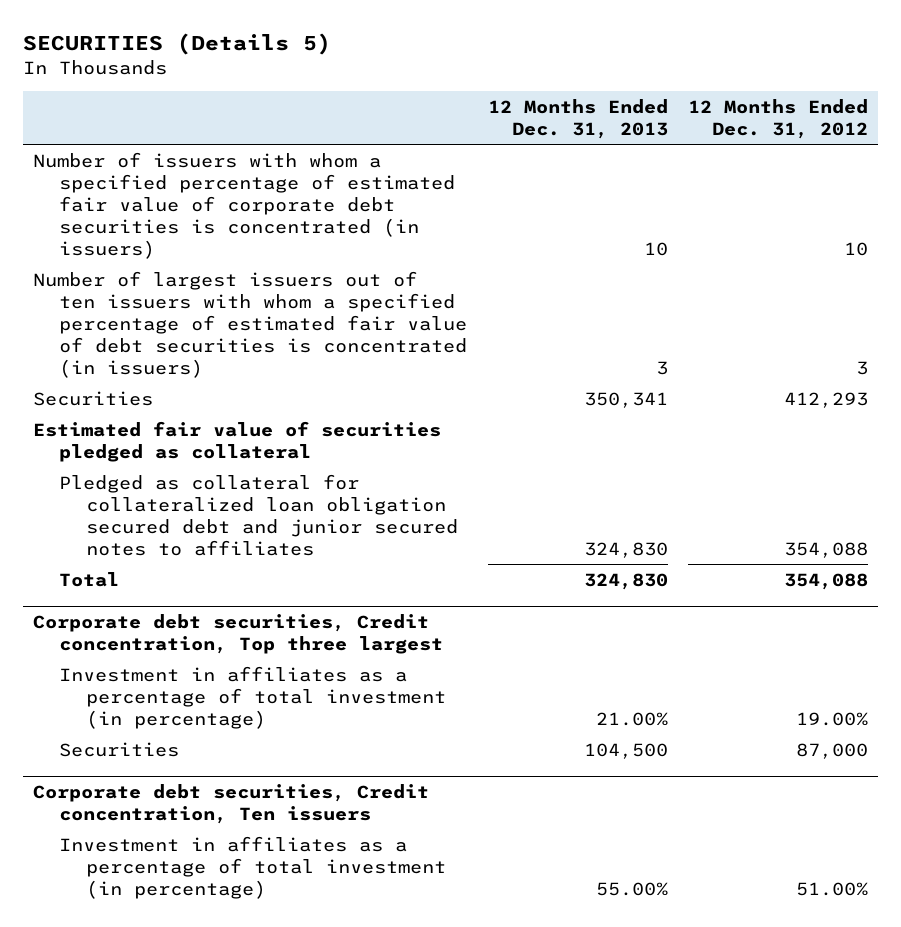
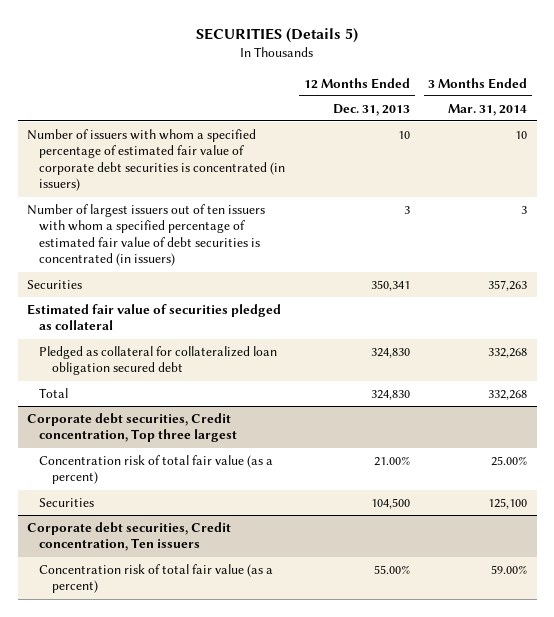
- | 12 Months Ended Dec. 31, 2013 | 12 Months Ended Dec. 31, 2012
+ | 12 Months Ended Dec. 31, 2013 | 3 Months Ended Mar. 31, 2014
- Pledged as collateral for collateralized loan obligation secured debt and junior secured notes to affiliates | 324,830 | 354,088
+ Pledged as collateral for collateralized loan obligation secured debt | 324,830 | 332,268
@ Corporate debt securities, Credit concentration, Top three largest
- Investment in affiliates as a percentage of total investment (in percentage) | 21.00% | 19.00%
+ Concentration risk of total fair value (as a percent) | 21.00% | 25.00%
@ Corporate debt securities, Credit concentration, Ten issuers
- Investment in affiliates as a percentage of total investment (in percentage) | 55.00% | 51.00%
+ Concentration risk of total fair value (as a percent) | 55.00% | 59.00%

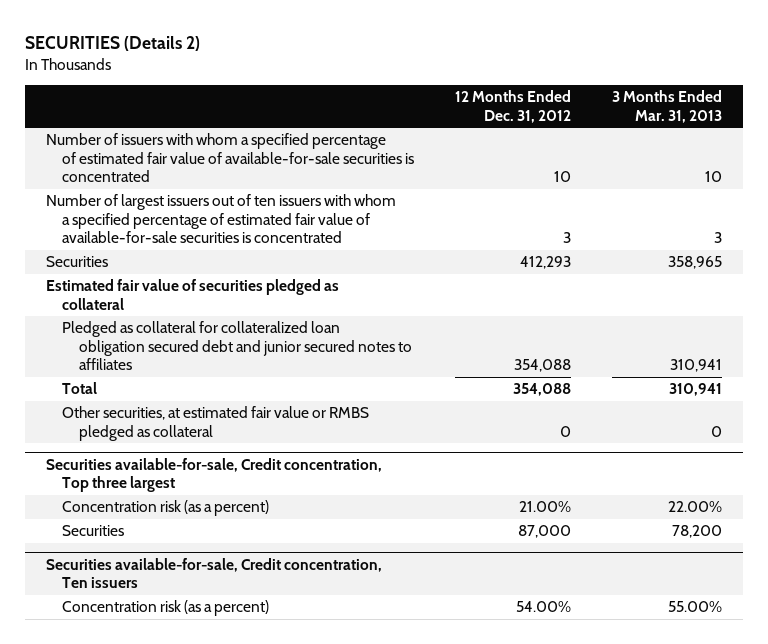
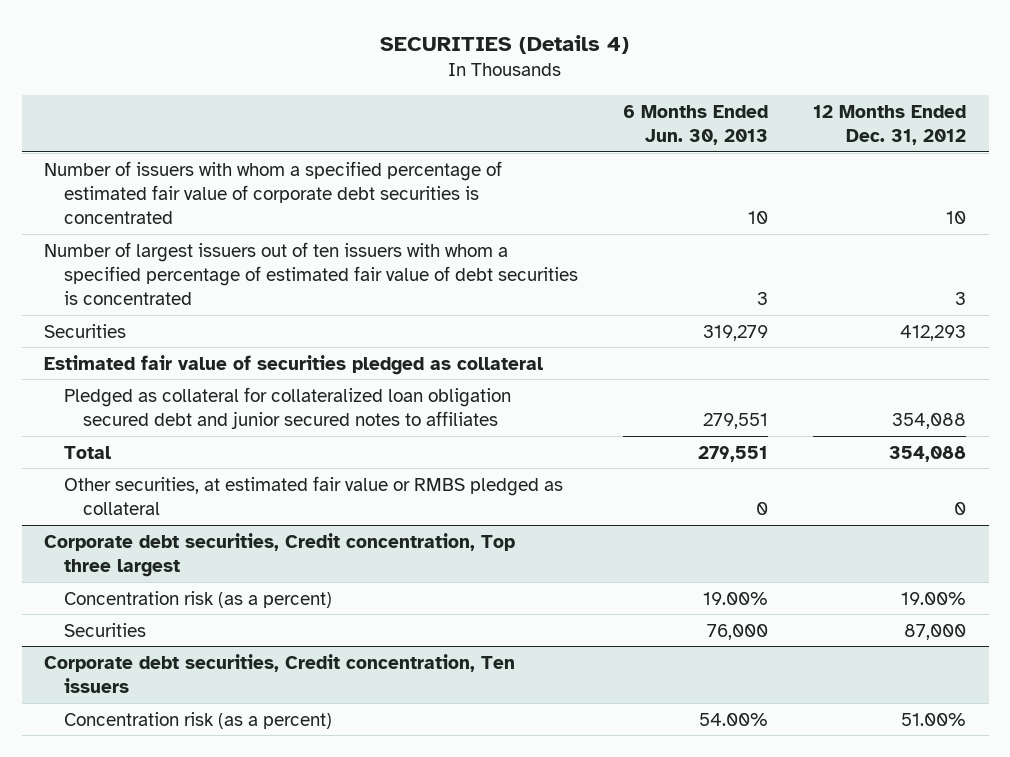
- SECURITIES (Details 2)
+ SECURITIES (Details 4)
- | 12 Months Ended Dec. 31, 2012 | 3 Months Ended Mar. 31, 2013
+ | 6 Months Ended Jun. 30, 2013 | 12 Months Ended Dec. 31, 2012
- Number of issuers with whom a specified percentage of estimated fair value of available-for-sale securities is concentrated | 10 | 10
- Number of largest issuers out of ten issuers with whom a specified percentage of estimated fair value of available-for-sale securities is concentrated | 3 | 3
+ Number of issuers with whom a specified percentage of estimated fair value of corporate debt securities is concentrated | 10 | 10
+ Number of largest issuers out of ten issuers with whom a specified percentage of estimated fair value of debt securities is concentrated | 3 | 3
- Securities available-for-sale, Credit concentration, Top three largest
- Concentration risk (as a percent) | 21.00% | 22.00%
+ Corporate debt securities, Credit concentration, Top three largest
+ Concentration risk (as a percent) | 19.00% | 19.00%
- Securities available-for-sale, Credit concentration, Ten issuers
- Concentration risk (as a percent) | 54.00% | 55.00%
+ Corporate debt securities, Credit concentration, Ten issuers
+ Concentration risk (as a percent) | 54.00% | 51.00%

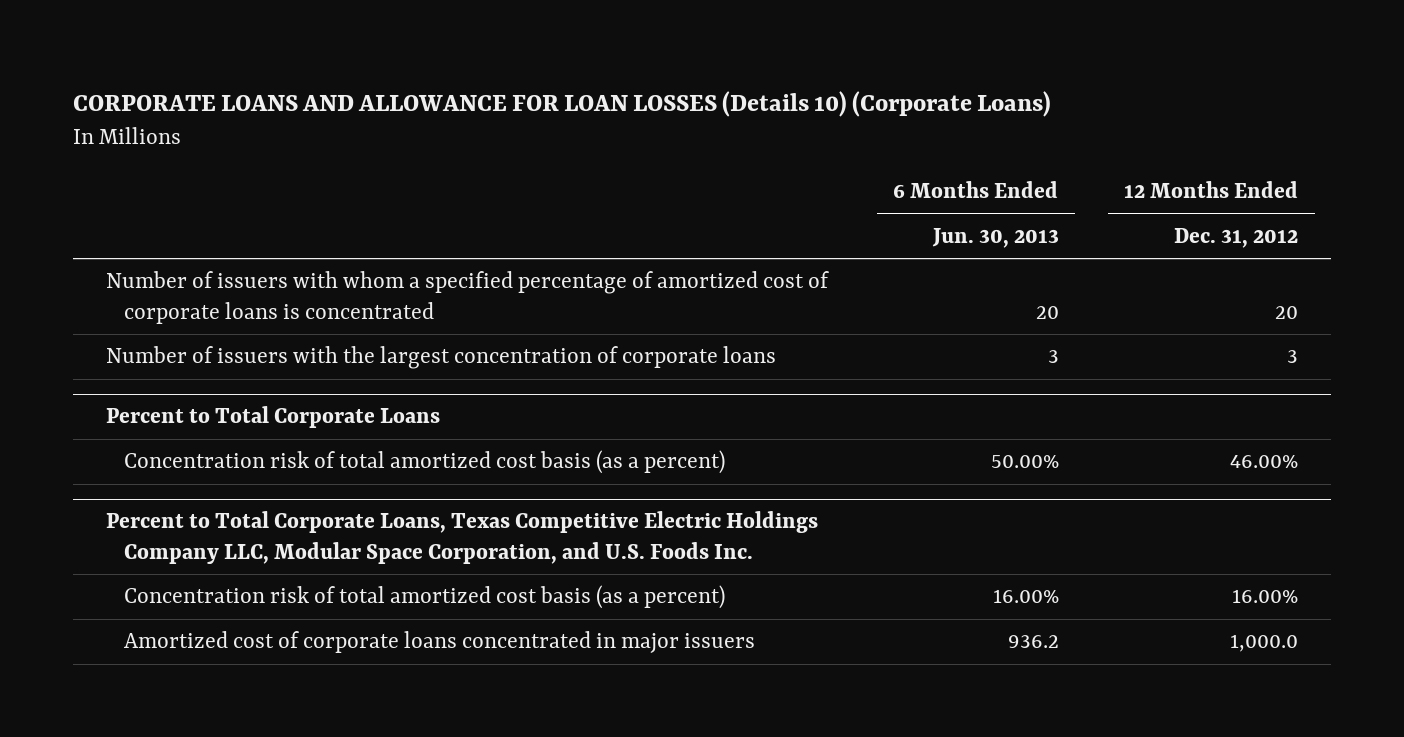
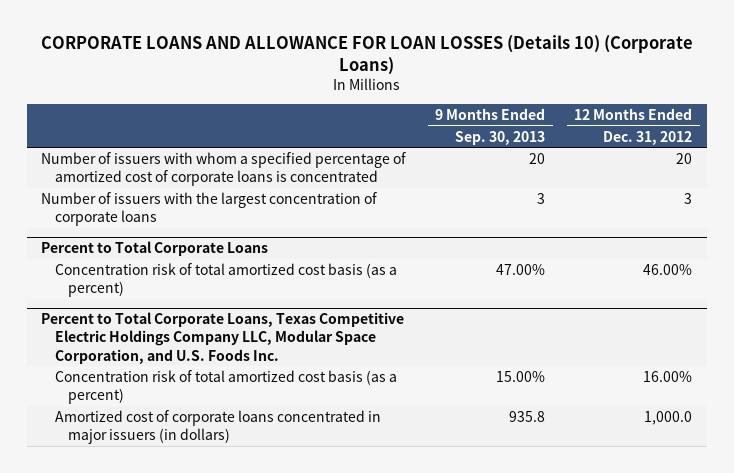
- | 6 Months Ended Jun. 30, 2013 | 12 Months Ended Dec. 31, 2012
+ | 9 Months Ended Sep. 30, 2013 | 12 Months Ended Dec. 31, 2012
@ Percent to Total Corporate Loans, Texas Competitive Electric Holdings Company LLC, Modular Space Corporation, and U.S. Foods Inc.
- Amortized cost of corporate loans concentrated in major issuers | 936.2 | 1,000.0
+ Amortized cost of corporate loans concentrated in major issuers (in dollars) | 935.8 | 1,000.0

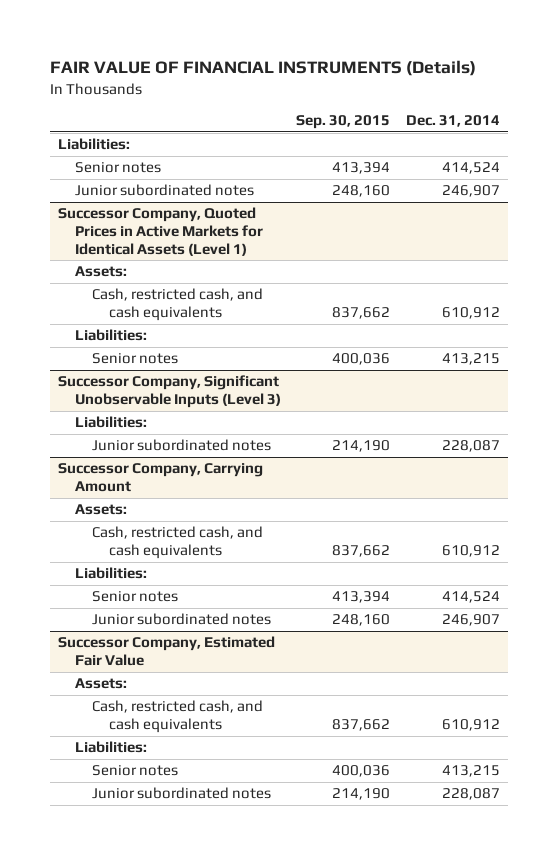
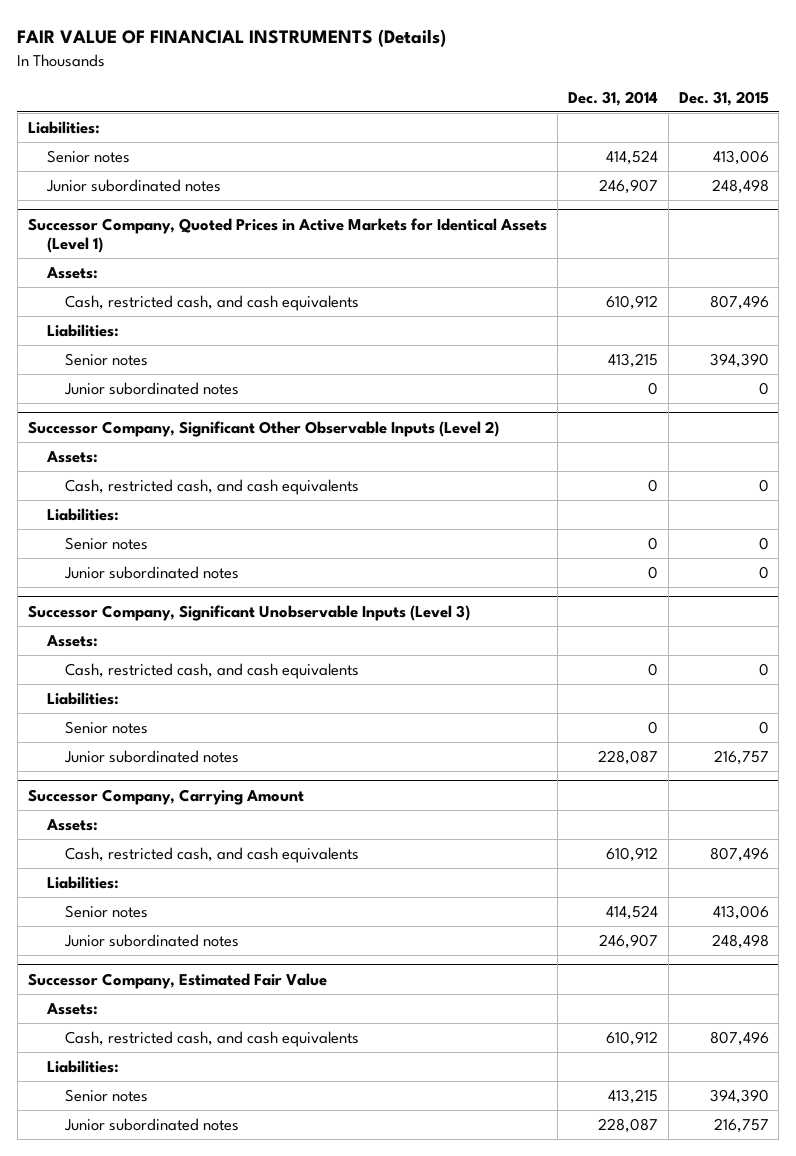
- | Sep. 30, 2015 | Dec. 31, 2014
+ | Dec. 31, 2014 | Dec. 31, 2015
@ Successor Company, Quoted Prices in Active Markets for Identical Assets (Level 1)
+ Junior subordinated notes | 0 | 0
+ Successor Company, Significant Other Observable Inputs (Level 2)
+ Assets:
+ Cash, restricted cash, and cash equivalents | 0 | 0
+ Liabilities:
+ Senior notes | 0 | 0
+ Junior subordinated notes | 0 | 0
@ Successor Company, Significant Unobservable Inputs (Level 3)
+ Assets:
+ Cash, restricted cash, and cash equivalents | 0 | 0
+ Senior notes | 0 | 0

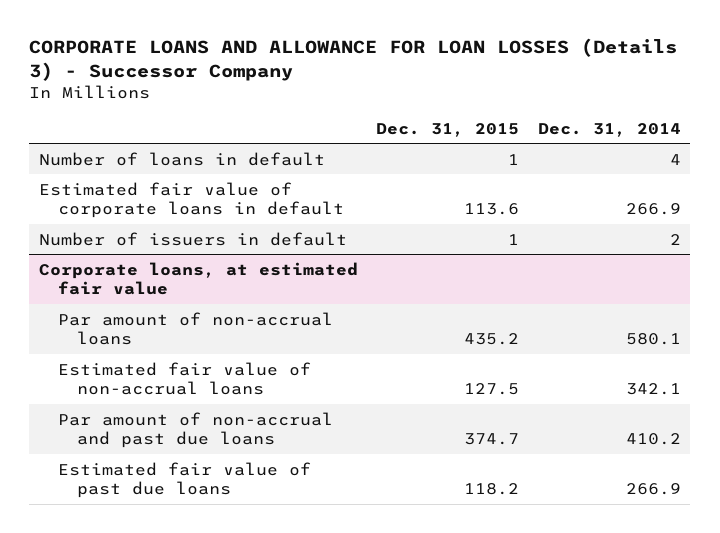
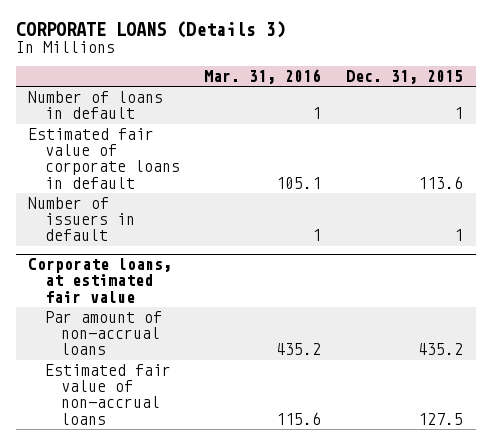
- CORPORATE LOANS AND ALLOWANCE FOR LOAN LOSSES (Details 3) - Successor Company
+ CORPORATE LOANS (Details 3)
- | Dec. 31, 2015 | Dec. 31, 2014
+ | Mar. 31, 2016 | Dec. 31, 2015
@ Corporate loans, at estimated fair value
- Par amount of non-accrual and past due loans | 374.7 | 410.2
- Estimated fair value of past due loans | 118.2 | 266.9

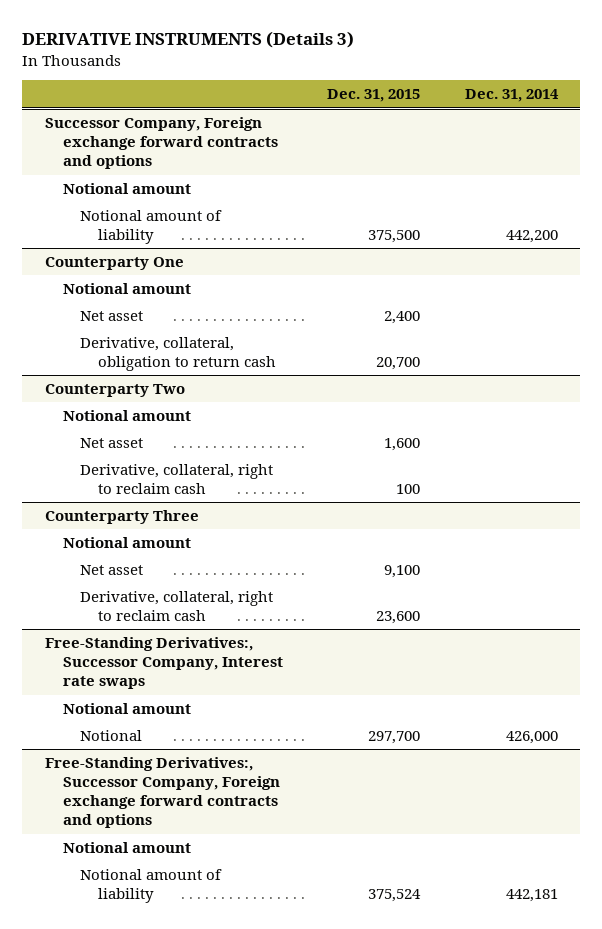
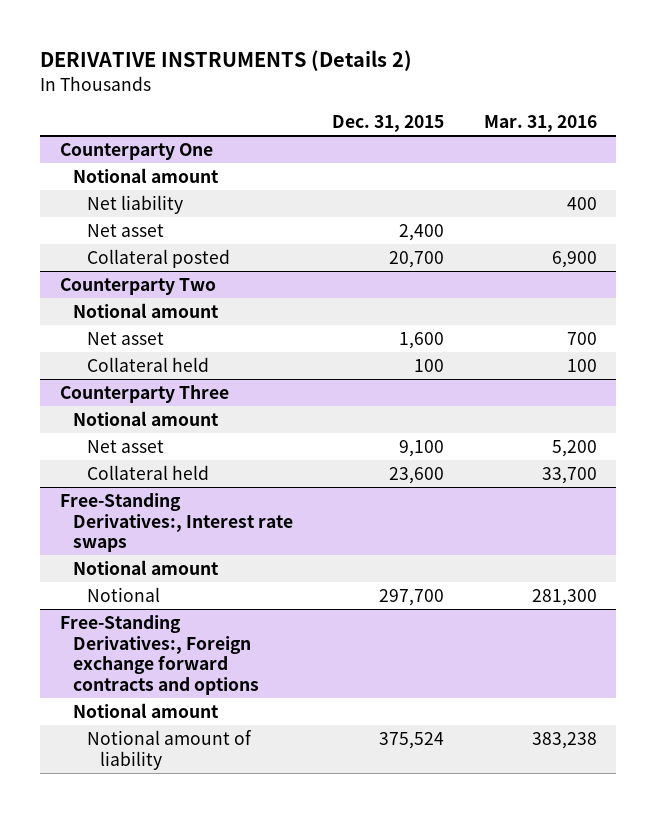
- DERIVATIVE INSTRUMENTS (Details 3)
+ DERIVATIVE INSTRUMENTS (Details 2)
- | Dec. 31, 2015 | Dec. 31, 2014
+ | Dec. 31, 2015 | Mar. 31, 2016
- Successor Company, Foreign exchange forward contracts and options
- Notional amount
- Notional amount of liability | 375,500 | 442,200
@ Counterparty One
+ Net liability | | 400
- Derivative, collateral, obligation to return cash | 20,700 |
+ Collateral posted | 20,700 | 6,900
@ Counterparty Two
- Derivative, collateral, right to reclaim cash | 100 |
+ Collateral held | 100 | 100
@ Counterparty Three
- Derivative, collateral, right to reclaim cash | 23,600 |
- Free-Standing Derivatives:, Successor Company, Interest rate swaps
@ Counterparty Three
+ Collateral held | 23,600 | 33,700
+ Free-Standing Derivatives:, Interest rate swaps
- Free-Standing Derivatives:, Successor Company, Foreign exchange forward contracts and options
+ Free-Standing Derivatives:, Foreign exchange forward contracts and options

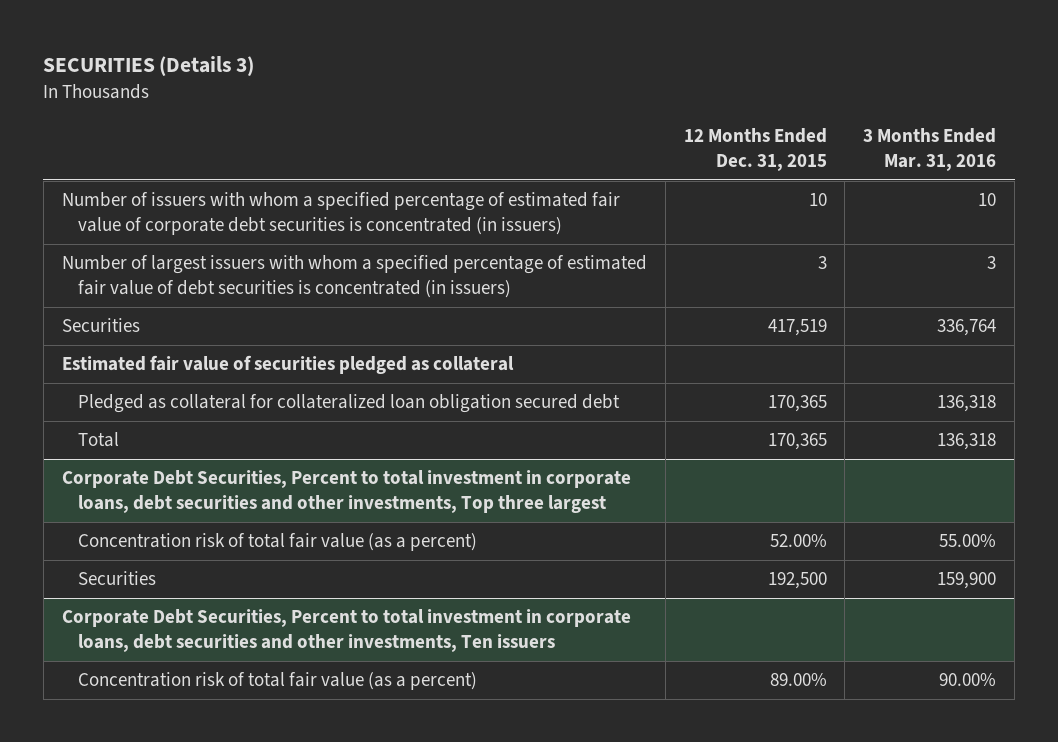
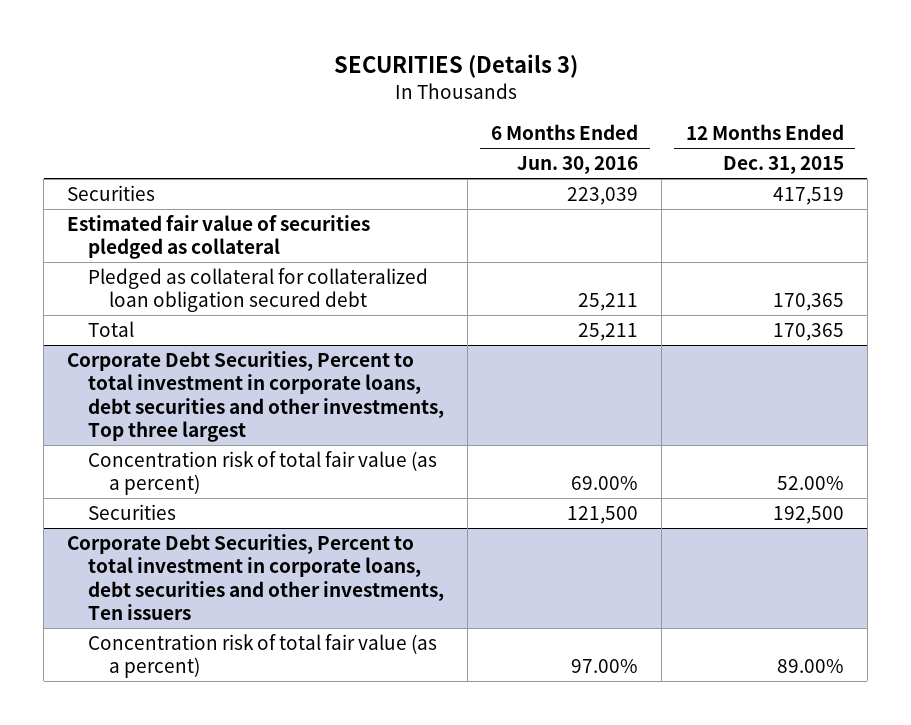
- | 12 Months Ended Dec. 31, 2015 | 3 Months Ended Mar. 31, 2016
+ | 6 Months Ended Jun. 30, 2016 | 12 Months Ended Dec. 31, 2015
- Number of issuers with whom a specified percentage of estimated fair value of corporate debt securities is concentrated (in issuers) | 10 | 10
- Number of largest issuers with whom a specified percentage of estimated fair value of debt securities is concentrated (in issuers) | 3 | 3

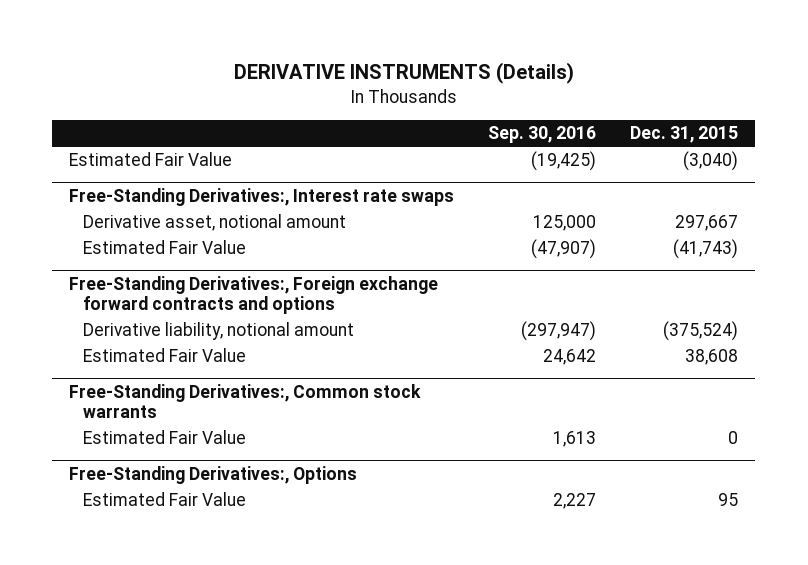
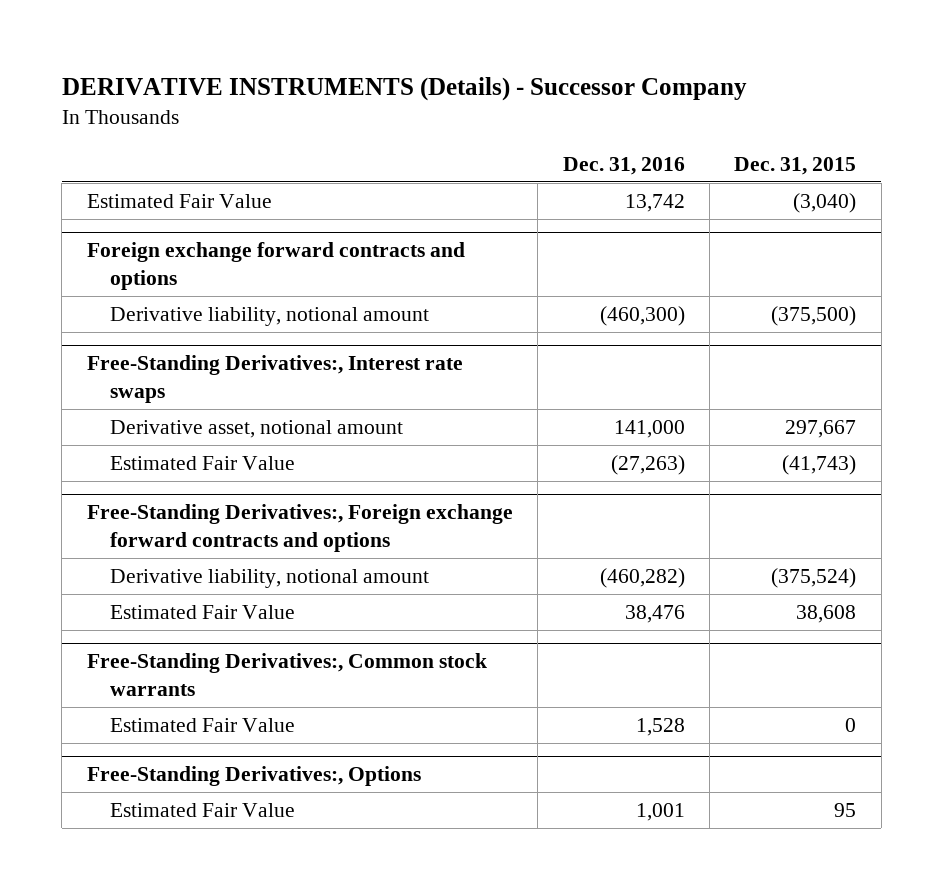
- DERIVATIVE INSTRUMENTS (Details)
+ DERIVATIVE INSTRUMENTS (Details) - Successor Company
- | Sep. 30, 2016 | Dec. 31, 2015
+ | Dec. 31, 2016 | Dec. 31, 2015
+ Foreign exchange forward contracts and options
+ Derivative liability, notional amount | (460,300) | (375,500)

